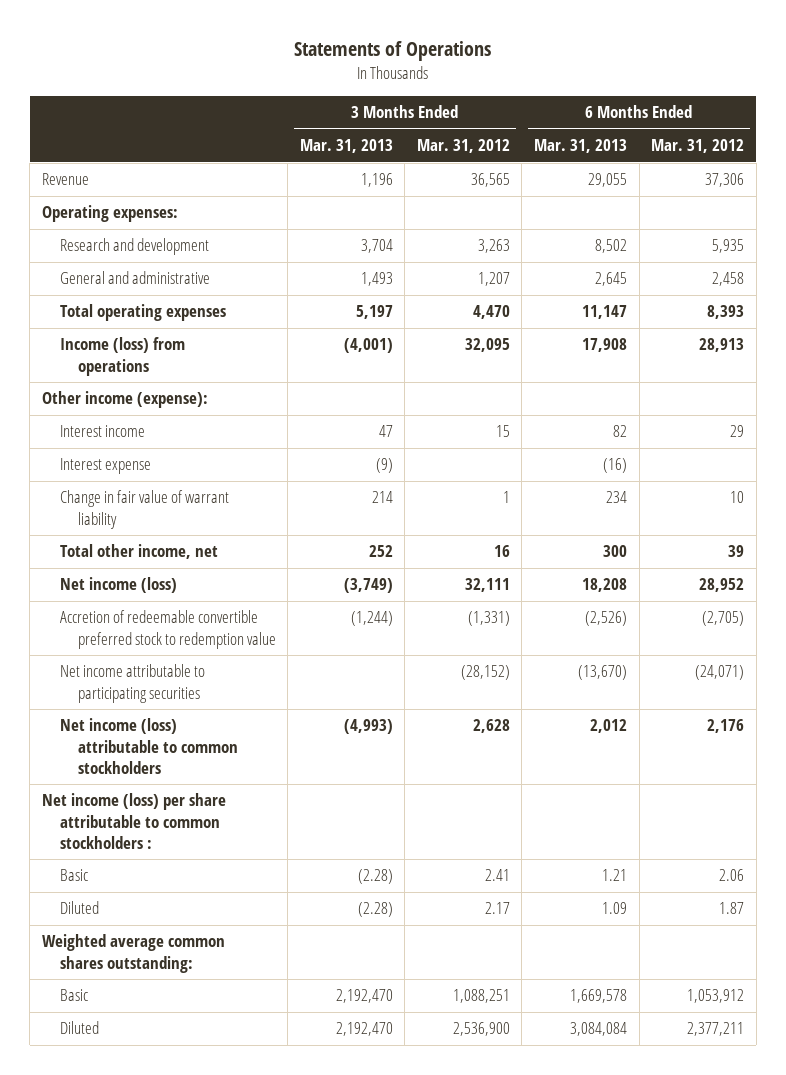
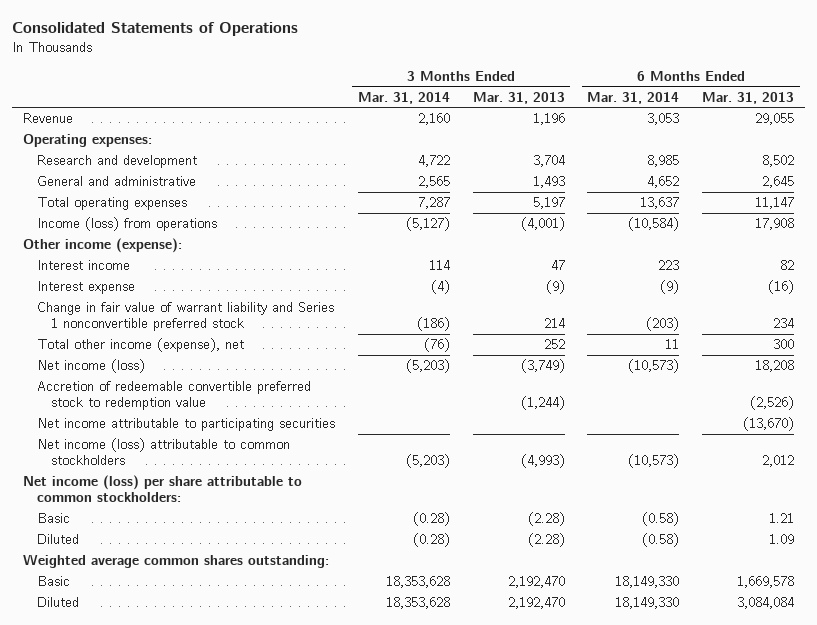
- Statements of Operations
+ Consolidated Statements of Operations
- | 3 Months Ended Mar. 31, 2013 | 3 Months Ended Mar. 31, 2012 | 6 Months Ended Mar. 31, 2013 | 6 Months Ended Mar. 31, 2012
+ | 3 Months Ended Mar. 31, 2014 | 3 Months Ended Mar. 31, 2013 | 6 Months Ended Mar. 31, 2014 | 6 Months Ended Mar. 31, 2013
- Change in fair value of warrant liability | 214 | 1 | 234 | 10
- Total other income, net | 252 | 16 | 300 | 39
+ Change in fair value of warrant liability and Series 1 nonconvertible preferred stock | (186) | 214 | (203) | 234
+ Total other income (expense), net | (76) | 252 | 11 | 300
- Net income (loss) per share attributable to common stockholders :
+ Net income (loss) per share attributable to common stockholders:

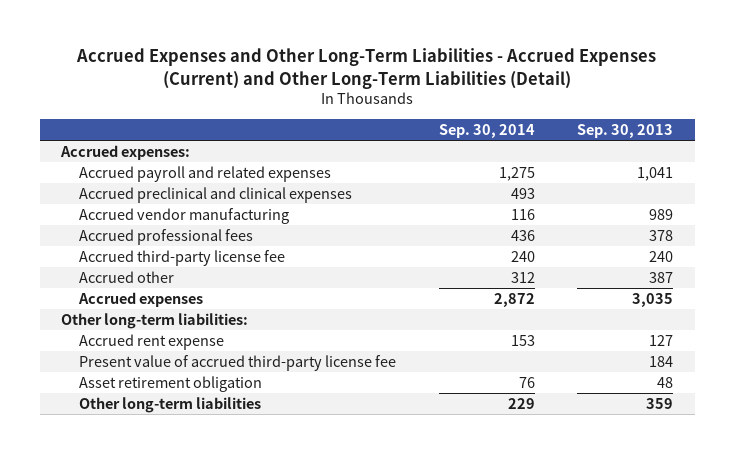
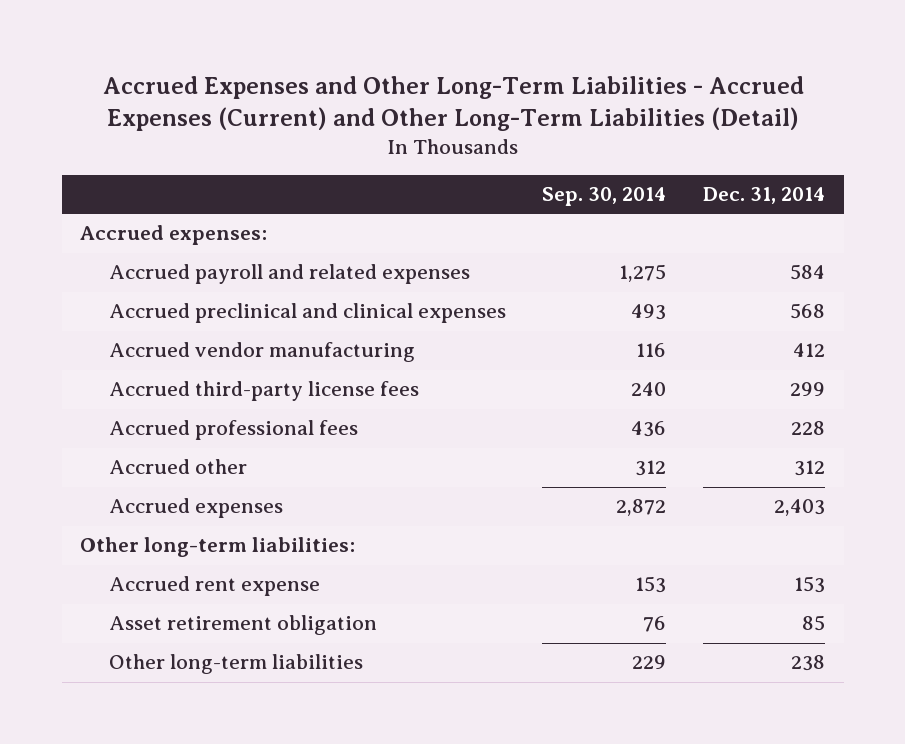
- | Sep. 30, 2014 | Sep. 30, 2013
+ | Sep. 30, 2014 | Dec. 31, 2014
+ Accrued third-party license fees | 240 | 299
- Accrued third-party license fee | 240 | 240
- Present value of accrued third-party license fee | | 184

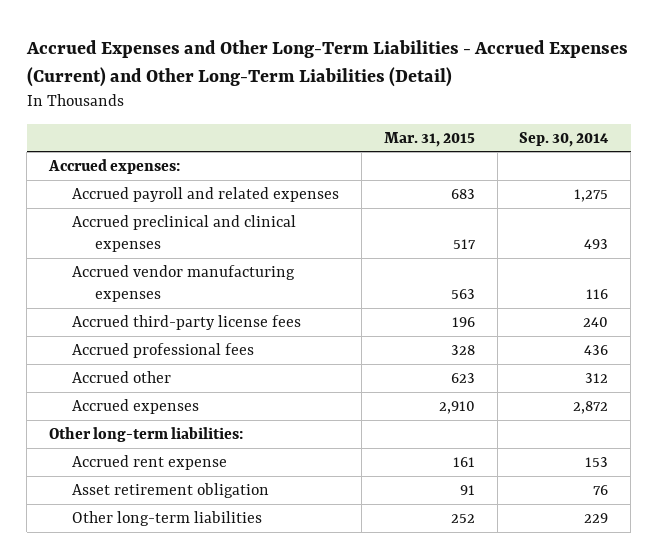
- | Sep. 30, 2014 | Dec. 31, 2014
+ | Mar. 31, 2015 | Sep. 30, 2014
- Accrued vendor manufacturing | 116 | 412
+ Accrued vendor manufacturing expenses | 563 | 116

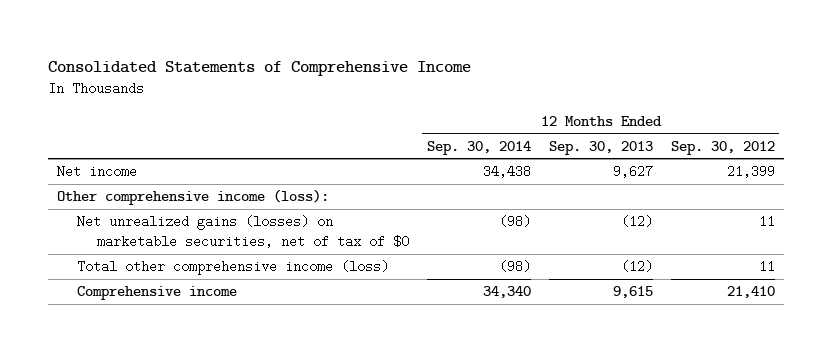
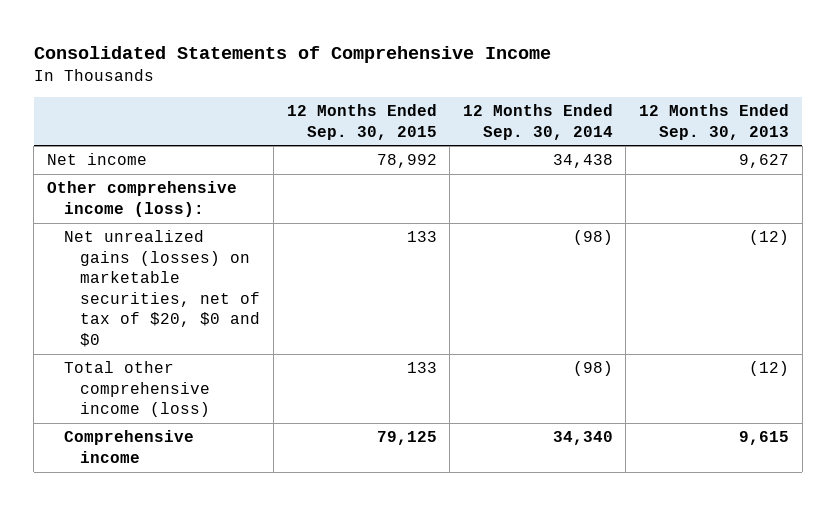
- | 12 Months Ended Sep. 30, 2014 | 12 Months Ended Sep. 30, 2013 | 12 Months Ended Sep. 30, 2012
+ | 12 Months Ended Sep. 30, 2015 | 12 Months Ended Sep. 30, 2014 | 12 Months Ended Sep. 30, 2013
- Net unrealized gains (losses) on marketable securities, net of tax of $0 | (98) | (12) | 11
+ Net unrealized gains (losses) on marketable securities, net of tax of $20, $0 and $0 | 133 | (98) | (12)

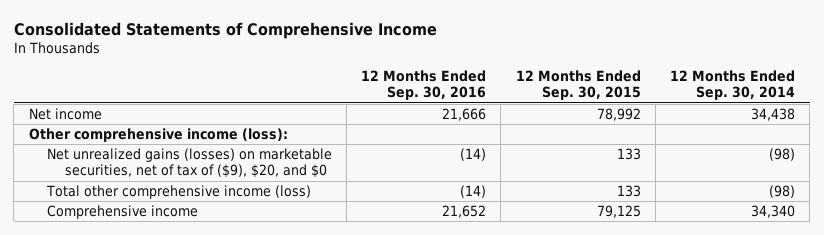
- | 12 Months Ended Sep. 30, 2015 | 12 Months Ended Sep. 30, 2014 | 12 Months Ended Sep. 30, 2013
+ | 12 Months Ended Sep. 30, 2016 | 12 Months Ended Sep. 30, 2015 | 12 Months Ended Sep. 30, 2014
- Net unrealized gains (losses) on marketable securities, net of tax of $20, $0 and $0 | 133 | (98) | (12)
+ Net unrealized gains (losses) on marketable securities, net of tax of ($9), $20, and $0 | (14) | 133 | (98)

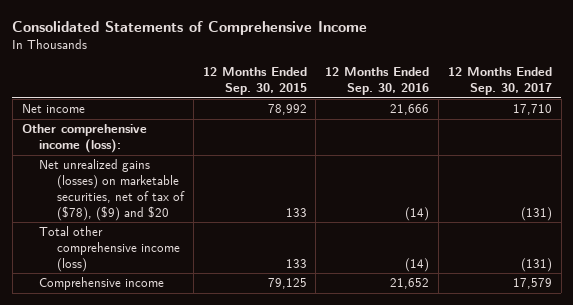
- | 12 Months Ended Sep. 30, 2016 | 12 Months Ended Sep. 30, 2015 | 12 Months Ended Sep. 30, 2014
+ | 12 Months Ended Sep. 30, 2015 | 12 Months Ended Sep. 30, 2016 | 12 Months Ended Sep. 30, 2017
- Net unrealized gains (losses) on marketable securities, net of tax of ($9), $20, and $0 | (14) | 133 | (98)
+ Net unrealized gains (losses) on marketable securities, net of tax of ($78), ($9) and $20 | 133 | (14) | (131)

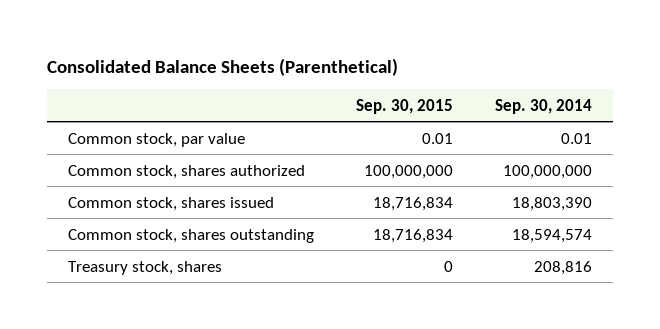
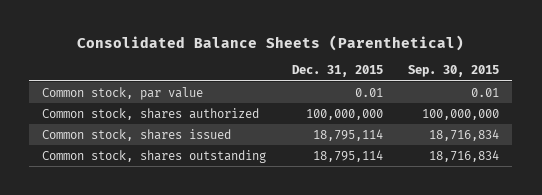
- | Sep. 30, 2015 | Sep. 30, 2014
+ | Dec. 31, 2015 | Sep. 30, 2015
- Treasury stock, shares | 0 | 208,816

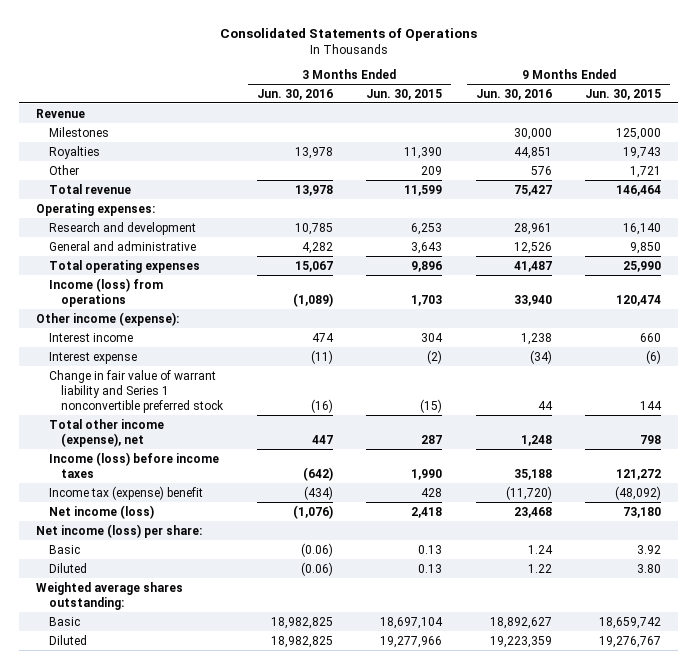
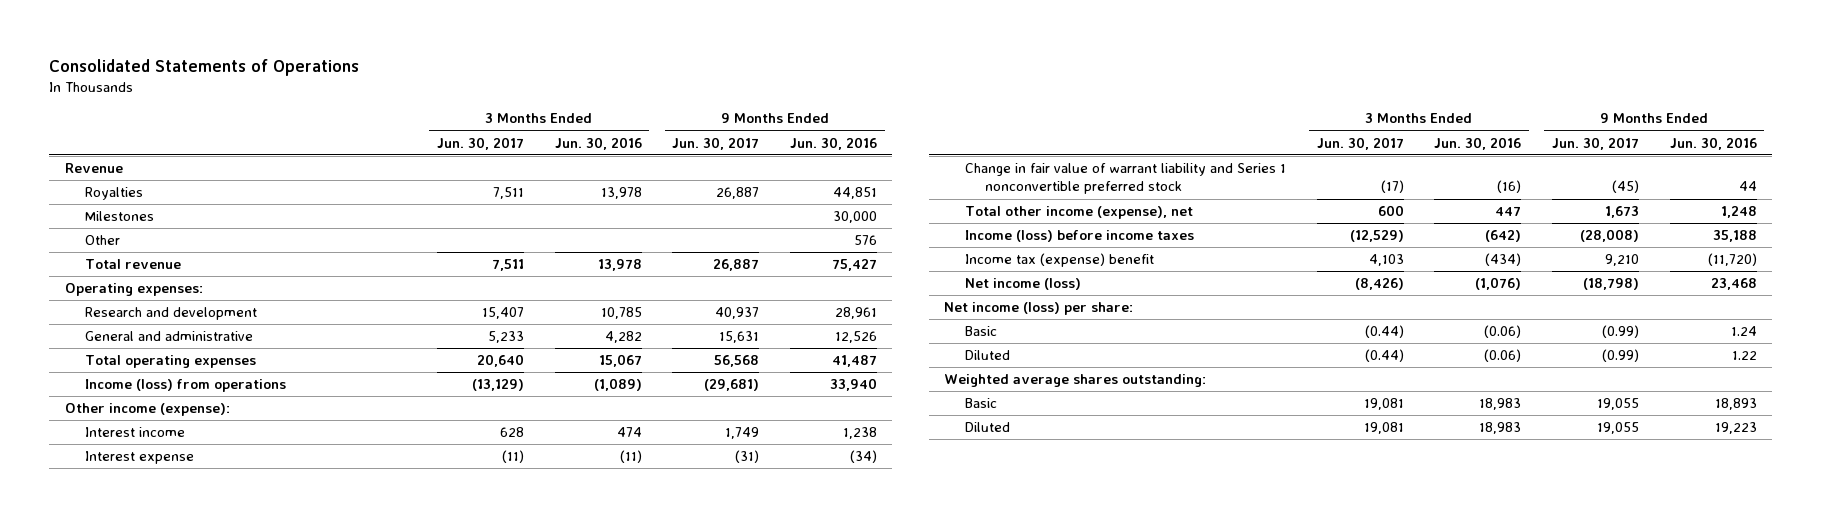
- | 3 Months Ended Jun. 30, 2016 | 3 Months Ended Jun. 30, 2015 | 9 Months Ended Jun. 30, 2016 | 9 Months Ended Jun. 30, 2015
+ | 3 Months Ended Jun. 30, 2017 | 3 Months Ended Jun. 30, 2016 | 9 Months Ended Jun. 30, 2017 | 9 Months Ended Jun. 30, 2016
moved down: Milestones | | | | 30,000
- Basic | 18,982,825 | 18,697,104 | 18,892,627 | 18,659,742
- Diluted | 18,982,825 | 19,277,966 | 19,223,359 | 19,276,767
+ Basic | 19,081 | 18,983 | 19,055 | 18,893
+ Diluted | 19,081 | 18,983 | 19,055 | 19,223

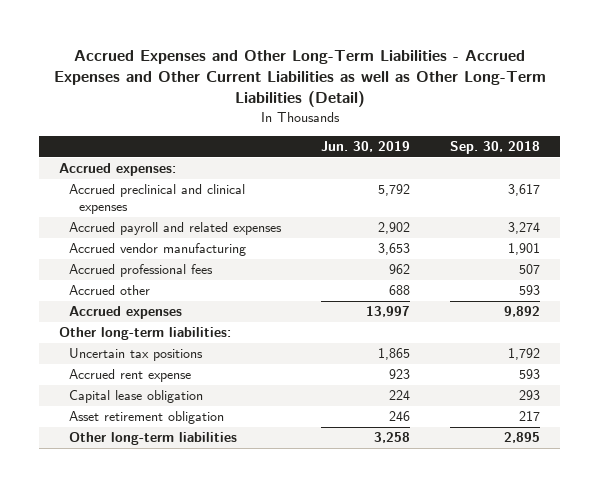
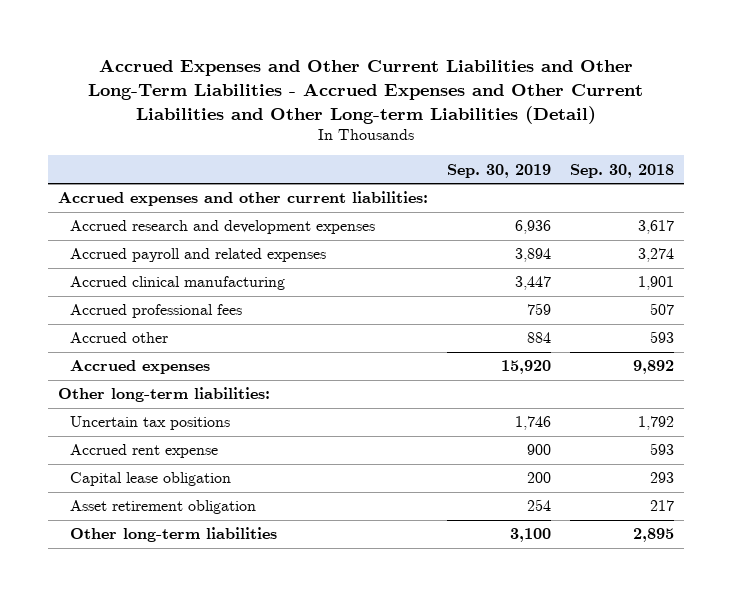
- Accrued Expenses and Other Long-Term Liabilities - Accrued Expenses and Other Current Liabilities as well as Other Long-Term Liabilities (Detail)
+ Accrued Expenses and Other Current Liabilities and Other Long-Term Liabilities - Accrued Expenses and Other Current Liabilities and Other Long-term Liabilities (Detail)
- | Jun. 30, 2019 | Sep. 30, 2018
+ | Sep. 30, 2019 | Sep. 30, 2018
- Accrued expenses:
- Accrued preclinical and clinical expenses | 5,792 | 3,617
+ Accrued expenses and other current liabilities:
+ Accrued research and development expenses | 6,936 | 3,617
- Accrued vendor manufacturing | 3,653 | 1,901
+ Accrued clinical manufacturing | 3,447 | 1,901

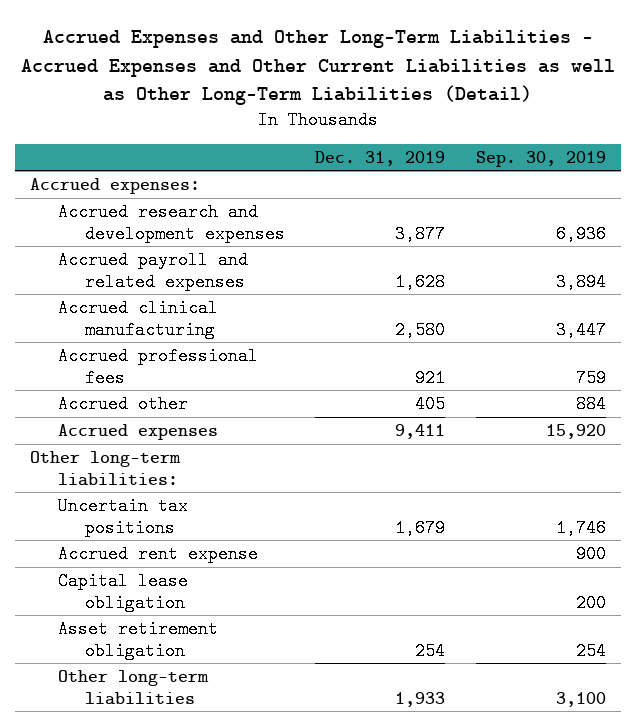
- Accrued Expenses and Other Current Liabilities and Other Long-Term Liabilities - Accrued Expenses and Other Current Liabilities and Other Long-term Liabilities (Detail)
+ Accrued Expenses and Other Long-Term Liabilities - Accrued Expenses and Other Current Liabilities as well as Other Long-Term Liabilities (Detail)
- | Sep. 30, 2019 | Sep. 30, 2018
+ | Dec. 31, 2019 | Sep. 30, 2019
- Accrued expenses and other current liabilities:
+ Accrued expenses:

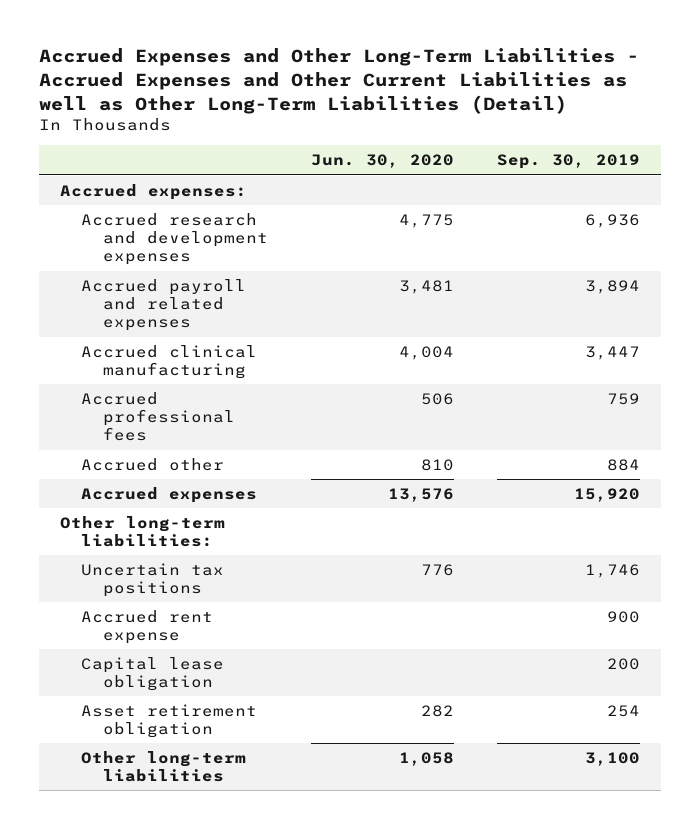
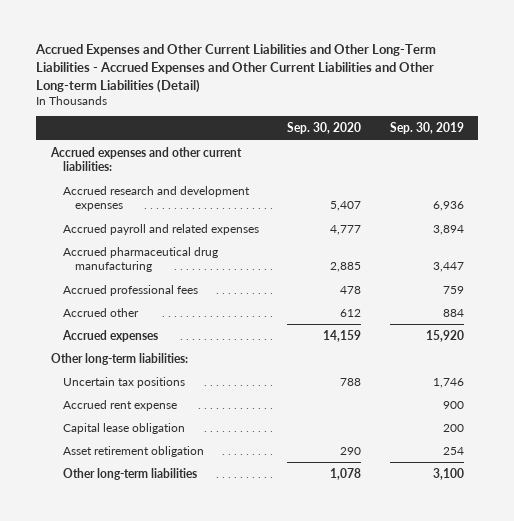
- Accrued Expenses and Other Long-Term Liabilities - Accrued Expenses and Other Current Liabilities as well as Other Long-Term Liabilities (Detail)
+ Accrued Expenses and Other Current Liabilities and Other Long-Term Liabilities - Accrued Expenses and Other Current Liabilities and Other Long-term Liabilities (Detail)
- | Jun. 30, 2020 | Sep. 30, 2019
+ | Sep. 30, 2020 | Sep. 30, 2019
- Accrued expenses:
+ Accrued expenses and other current liabilities:
- Accrued clinical manufacturing | 4,004 | 3,447
+ Accrued pharmaceutical drug manufacturing | 2,885 | 3,447

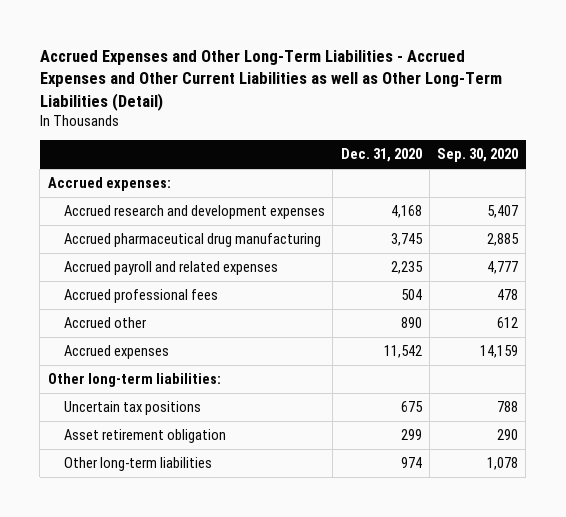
- Accrued Expenses and Other Current Liabilities and Other Long-Term Liabilities - Accrued Expenses and Other Current Liabilities and Other Long-term Liabilities (Detail)
+ Accrued Expenses and Other Long-Term Liabilities - Accrued Expenses and Other Current Liabilities as well as Other Long-Term Liabilities (Detail)
- | Sep. 30, 2020 | Sep. 30, 2019
+ | Dec. 31, 2020 | Sep. 30, 2020
- Accrued expenses and other current liabilities:
+ Accrued expenses:
moved down: Accrued payroll and related expenses | 2,235 | 4,777
- Accrued rent expense | | 900
- Capital lease obligation | | 200

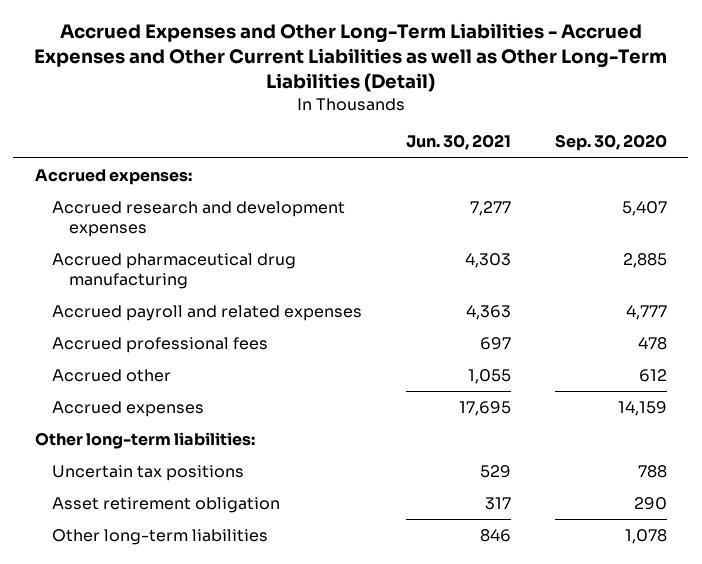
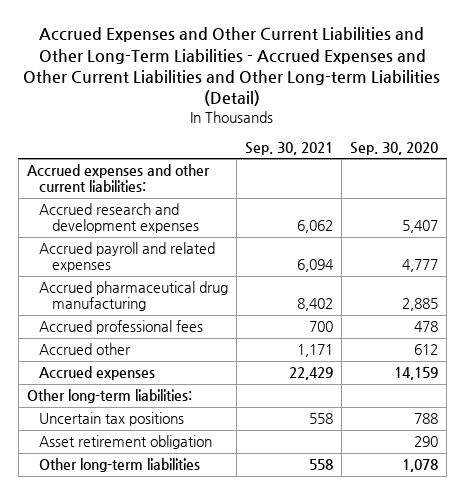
- Accrued Expenses and Other Long-Term Liabilities - Accrued Expenses and Other Current Liabilities as well as Other Long-Term Liabilities (Detail)
+ Accrued Expenses and Other Current Liabilities and Other Long-Term Liabilities - Accrued Expenses and Other Current Liabilities and Other Long-term Liabilities (Detail)
- | Jun. 30, 2021 | Sep. 30, 2020
+ | Sep. 30, 2021 | Sep. 30, 2020
- Accrued expenses:
+ Accrued expenses and other current liabilities:
moved down: Accrued pharmaceutical drug manufacturing | 8,402 | 2,885

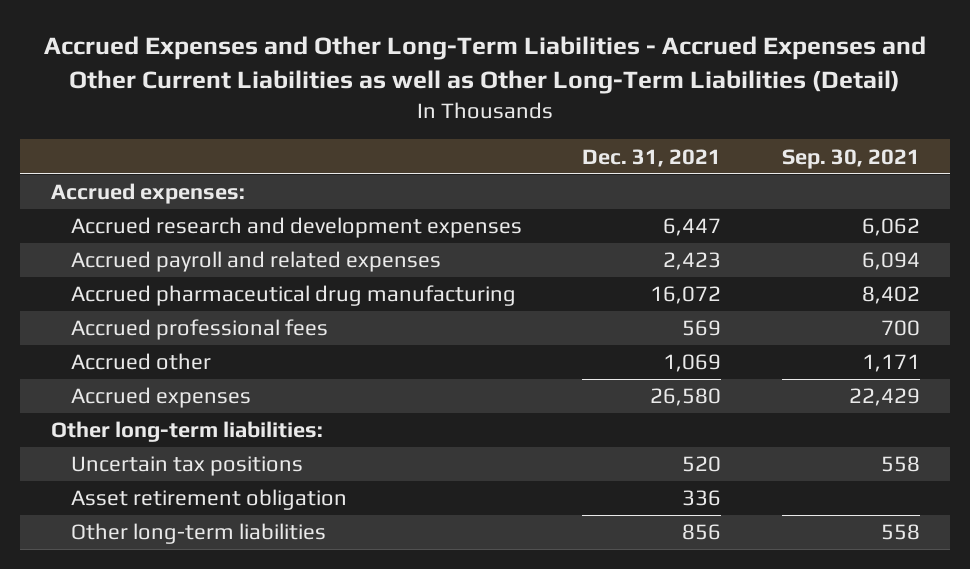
- Accrued Expenses and Other Current Liabilities and Other Long-Term Liabilities - Accrued Expenses and Other Current Liabilities and Other Long-term Liabilities (Detail)
+ Accrued Expenses and Other Long-Term Liabilities - Accrued Expenses and Other Current Liabilities as well as Other Long-Term Liabilities (Detail)
- | Sep. 30, 2021 | Sep. 30, 2020
+ | Dec. 31, 2021 | Sep. 30, 2021
- Accrued expenses and other current liabilities:
+ Accrued expenses:

